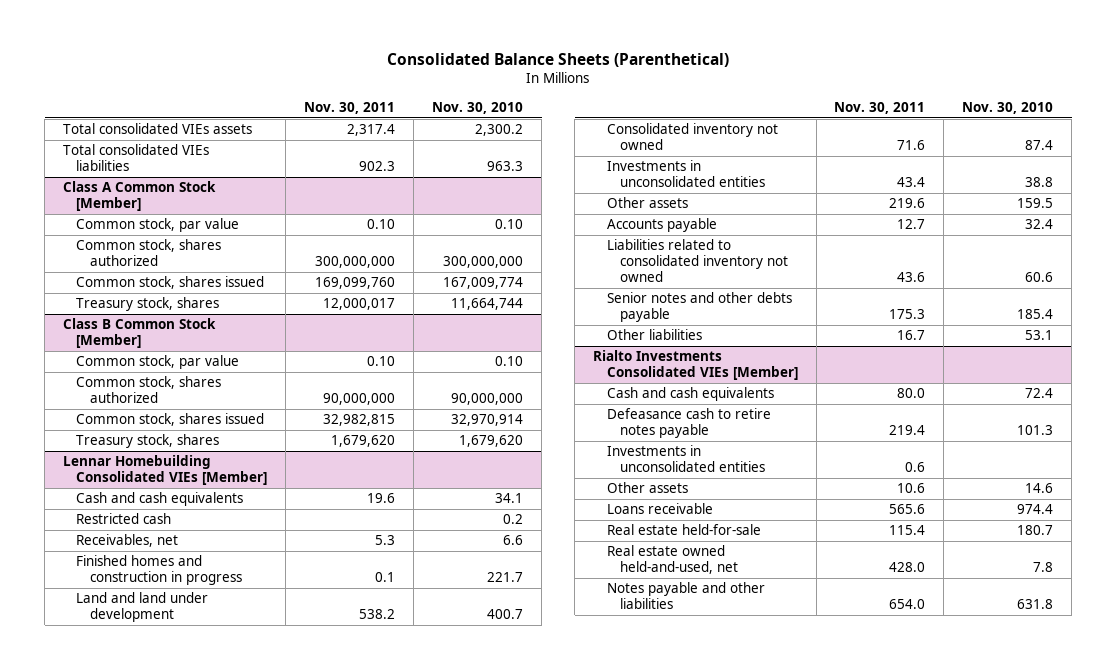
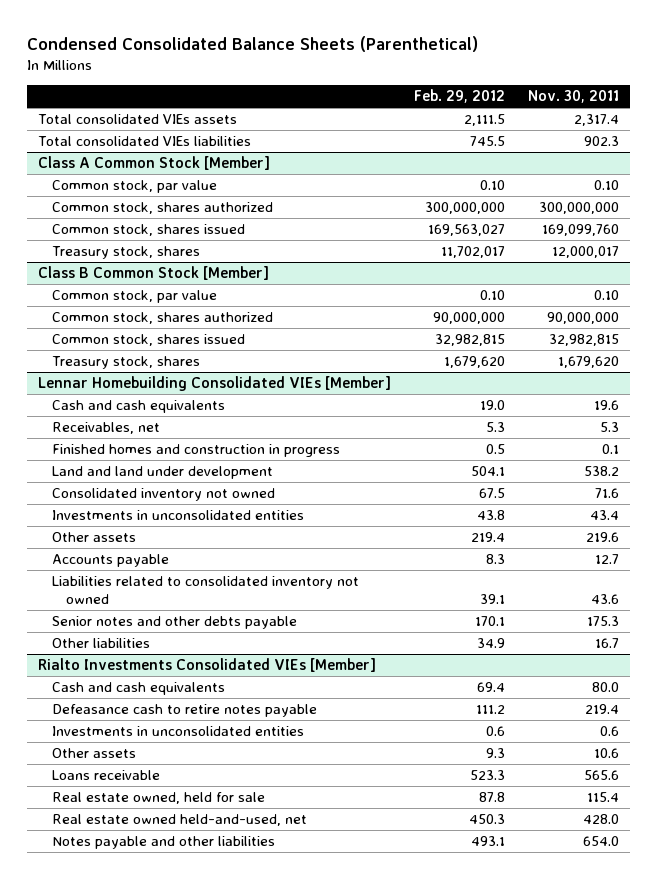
- Consolidated Balance Sheets (Parenthetical)
+ Condensed Consolidated Balance Sheets (Parenthetical)
- | Nov. 30, 2011 | Nov. 30, 2010
+ | Feb. 29, 2012 | Nov. 30, 2011
@ Lennar Homebuilding Consolidated VIEs [Member]
- Restricted cash | | 0.2
@ Rialto Investments Consolidated VIEs [Member]
- Real estate held-for-sale | 115.4 | 180.7
+ Real estate owned, held for sale | 87.8 | 115.4

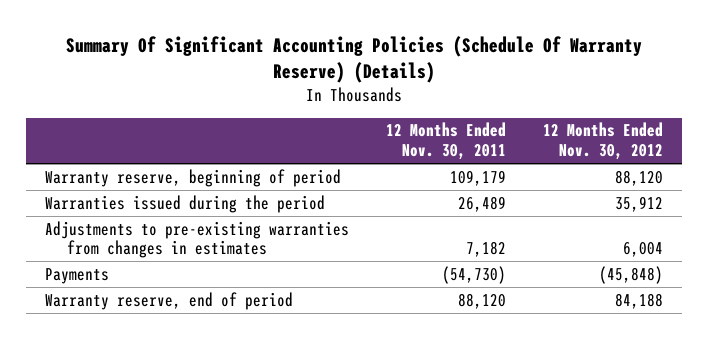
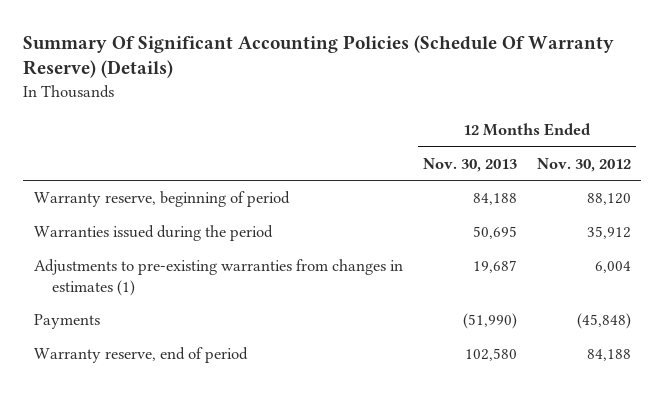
- | 12 Months Ended Nov. 30, 2011 | 12 Months Ended Nov. 30, 2012
+ | 12 Months Ended Nov. 30, 2013 | 12 Months Ended Nov. 30, 2012
- Adjustments to pre-existing warranties from changes in estimates | 7,182 | 6,004
+ Adjustments to pre-existing warranties from changes in estimates (1) | 19,687 | 6,004

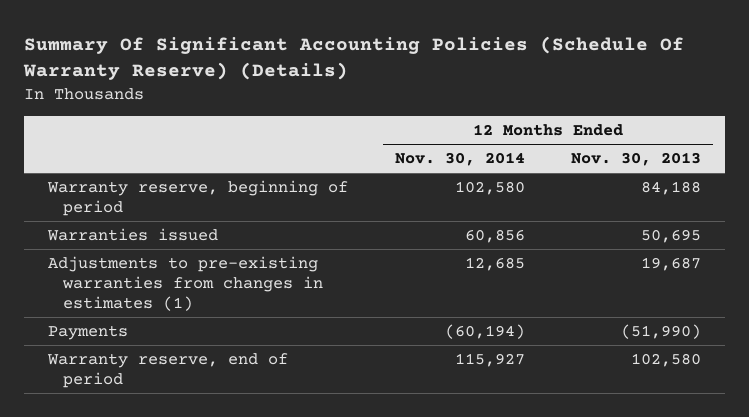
- | 12 Months Ended Nov. 30, 2013 | 12 Months Ended Nov. 30, 2012
+ | 12 Months Ended Nov. 30, 2014 | 12 Months Ended Nov. 30, 2013
- Warranties issued during the period | 50,695 | 35,912
+ Warranties issued | 60,856 | 50,695

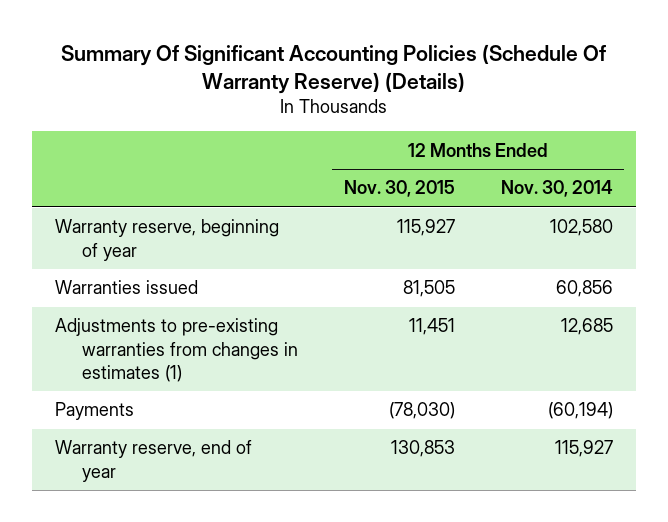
- | 12 Months Ended Nov. 30, 2014 | 12 Months Ended Nov. 30, 2013
+ | 12 Months Ended Nov. 30, 2015 | 12 Months Ended Nov. 30, 2014
- Warranty reserve, beginning of period | 102,580 | 84,188
+ Warranty reserve, beginning of year | 115,927 | 102,580
- Warranty reserve, end of period | 115,927 | 102,580
+ Warranty reserve, end of year | 130,853 | 115,927

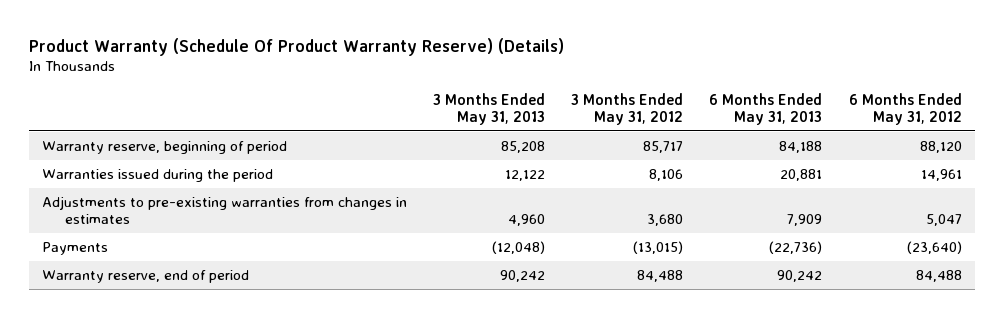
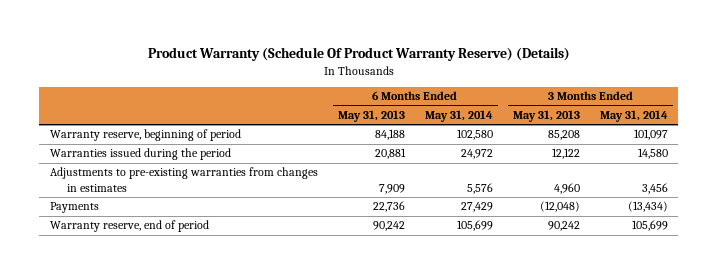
- | 3 Months Ended May 31, 2013 | 3 Months Ended May 31, 2012 | 6 Months Ended May 31, 2013 | 6 Months Ended May 31, 2012
+ | 6 Months Ended May 31, 2013 | 6 Months Ended May 31, 2014 | 3 Months Ended May 31, 2013 | 3 Months Ended May 31, 2014
- Payments | (12,048) | (13,015) | (22,736) | (23,640)
+ Payments | 22,736 | 27,429 | (12,048) | (13,434)

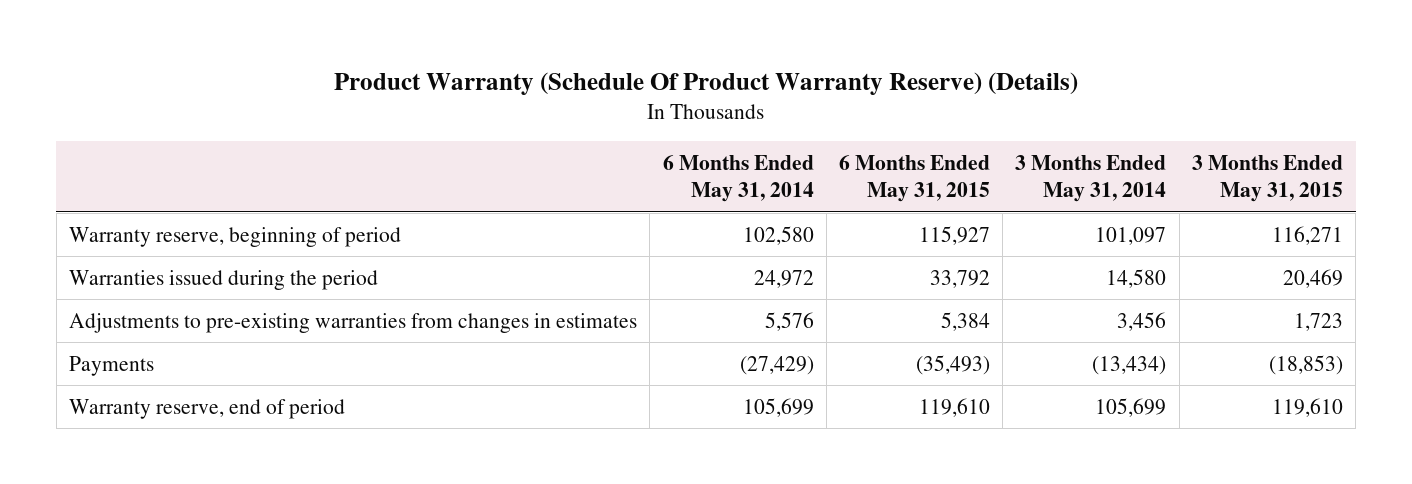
- | 6 Months Ended May 31, 2013 | 6 Months Ended May 31, 2014 | 3 Months Ended May 31, 2013 | 3 Months Ended May 31, 2014
+ | 6 Months Ended May 31, 2014 | 6 Months Ended May 31, 2015 | 3 Months Ended May 31, 2014 | 3 Months Ended May 31, 2015
- Payments | 22,736 | 27,429 | (12,048) | (13,434)
+ Payments | (27,429) | (35,493) | (13,434) | (18,853)

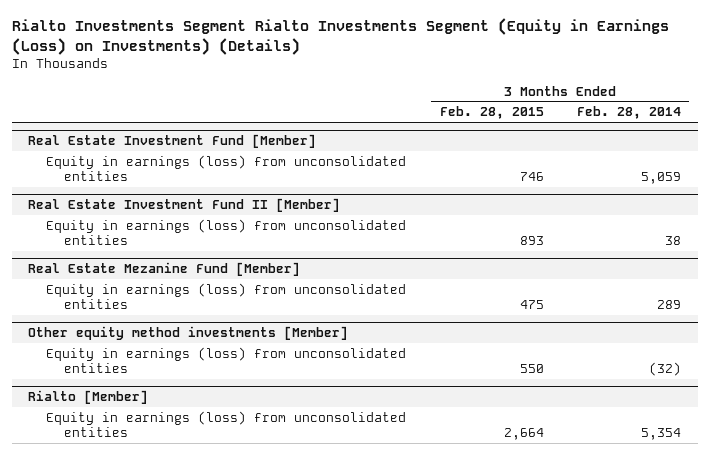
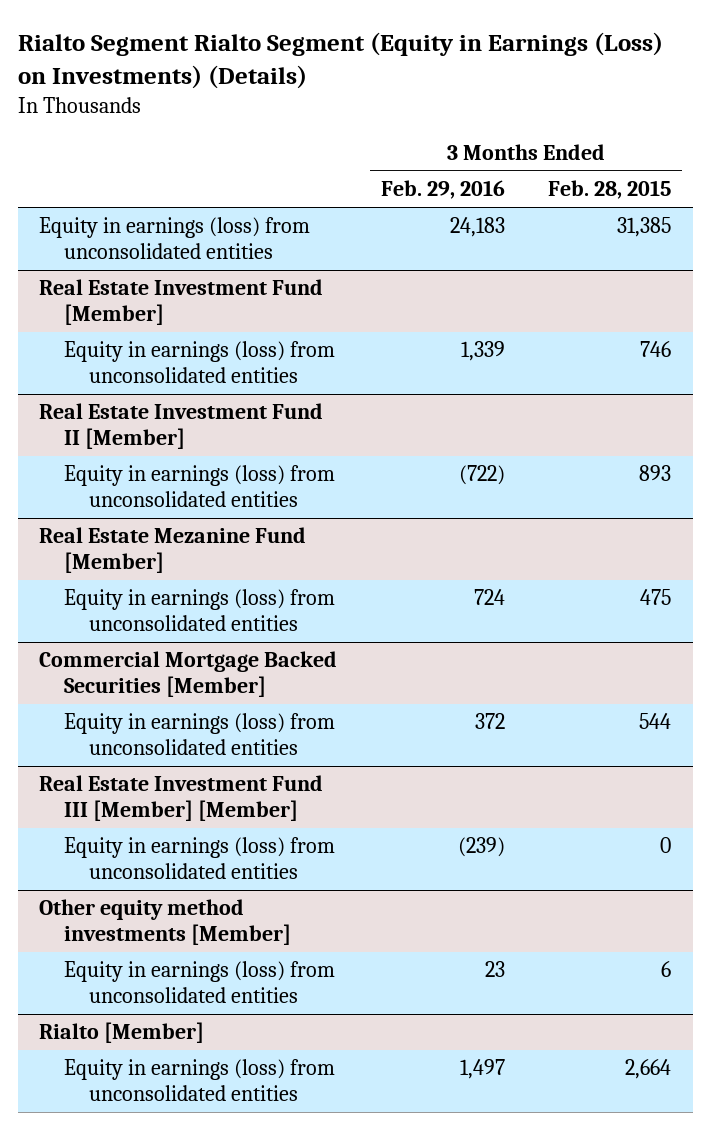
- Rialto Investments Segment Rialto Investments Segment (Equity in Earnings (Loss) on Investments) (Details)
+ Rialto Segment Rialto Segment (Equity in Earnings (Loss) on Investments) (Details)
- | 3 Months Ended Feb. 28, 2015 | 3 Months Ended Feb. 28, 2014
+ | 3 Months Ended Feb. 29, 2016 | 3 Months Ended Feb. 28, 2015
+ Equity in earnings (loss) from unconsolidated entities | 24,183 | 31,385
+ Commercial Mortgage Backed Securities [Member]
+ Equity in earnings (loss) from unconsolidated entities | 372 | 544
+ Real Estate Investment Fund III [Member] [Member]
+ Equity in earnings (loss) from unconsolidated entities | (239) | 0
@ Other equity method investments [Member]
- Equity in earnings (loss) from unconsolidated entities | 550 | (32)
+ Equity in earnings (loss) from unconsolidated entities | 23 | 6

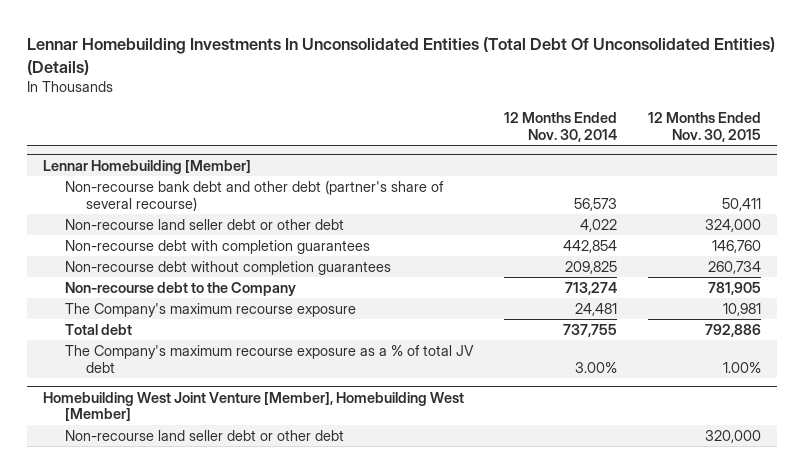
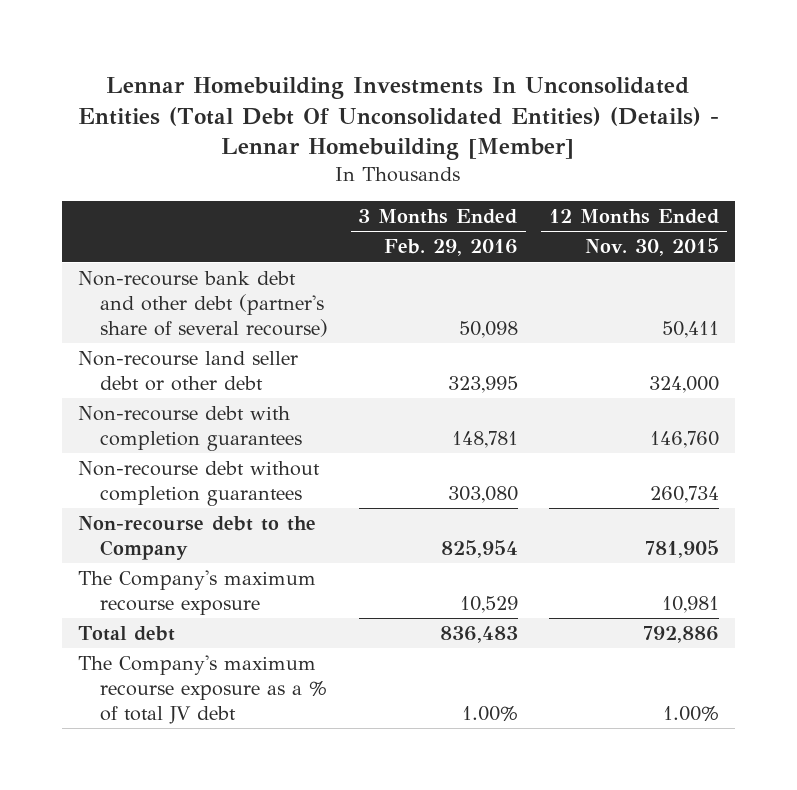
- Lennar Homebuilding Investments In Unconsolidated Entities (Total Debt Of Unconsolidated Entities) (Details)
+ Lennar Homebuilding Investments In Unconsolidated Entities (Total Debt Of Unconsolidated Entities) (Details) - Lennar Homebuilding [Member]
- | 12 Months Ended Nov. 30, 2014 | 12 Months Ended Nov. 30, 2015
+ | 3 Months Ended Feb. 29, 2016 | 12 Months Ended Nov. 30, 2015
- Lennar Homebuilding [Member]
- Homebuilding West Joint Venture [Member], Homebuilding West [Member]
- Non-recourse land seller debt or other debt | | 320,000

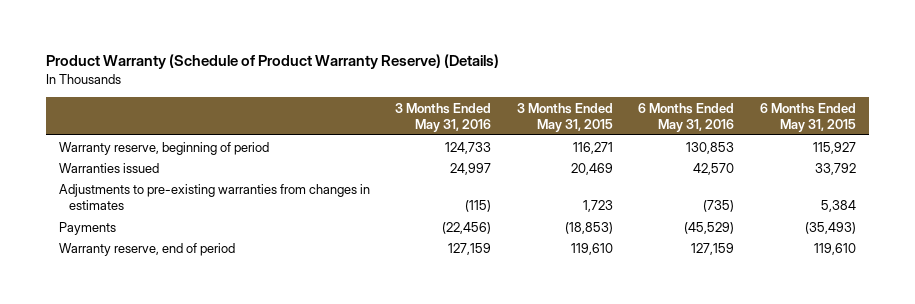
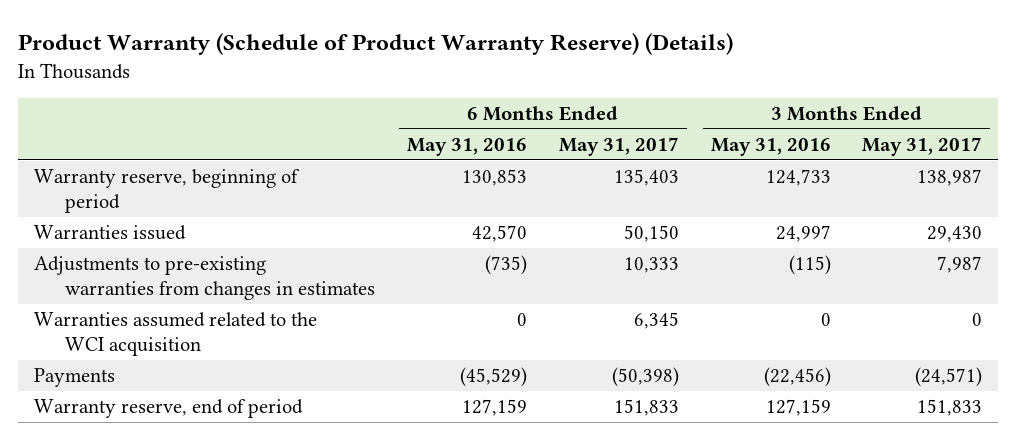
- | 3 Months Ended May 31, 2016 | 3 Months Ended May 31, 2015 | 6 Months Ended May 31, 2016 | 6 Months Ended May 31, 2015
+ | 6 Months Ended May 31, 2016 | 6 Months Ended May 31, 2017 | 3 Months Ended May 31, 2016 | 3 Months Ended May 31, 2017
+ Warranties assumed related to the WCI acquisition | 0 | 6,345 | 0 | 0

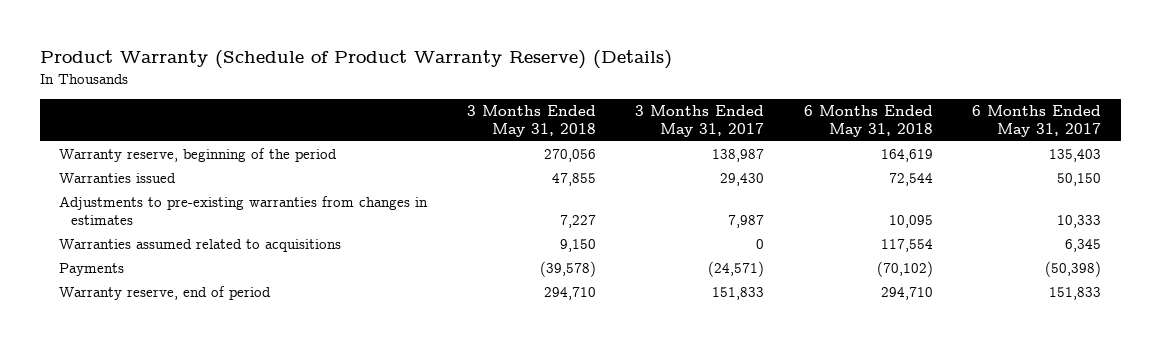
- | 6 Months Ended May 31, 2016 | 6 Months Ended May 31, 2017 | 3 Months Ended May 31, 2016 | 3 Months Ended May 31, 2017
+ | 3 Months Ended May 31, 2018 | 3 Months Ended May 31, 2017 | 6 Months Ended May 31, 2018 | 6 Months Ended May 31, 2017
- Warranty reserve, beginning of period | 130,853 | 135,403 | 124,733 | 138,987
+ Warranty reserve, beginning of the period | 270,056 | 138,987 | 164,619 | 135,403
- Warranties assumed related to the WCI acquisition | 0 | 6,345 | 0 | 0
+ Warranties assumed related to acquisitions | 9,150 | 0 | 117,554 | 6,345

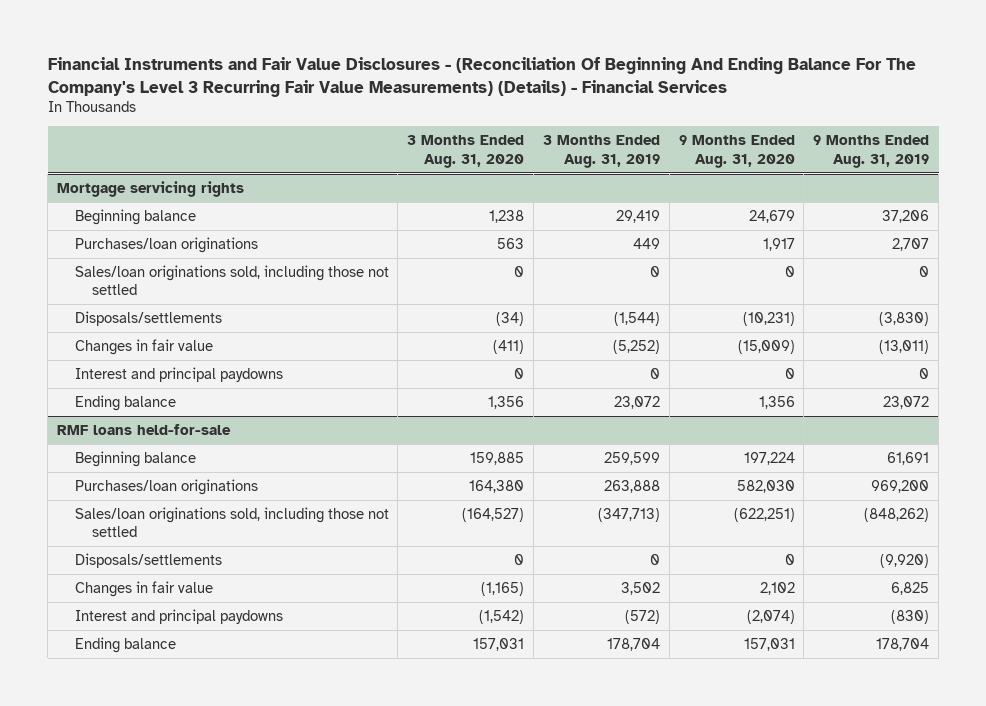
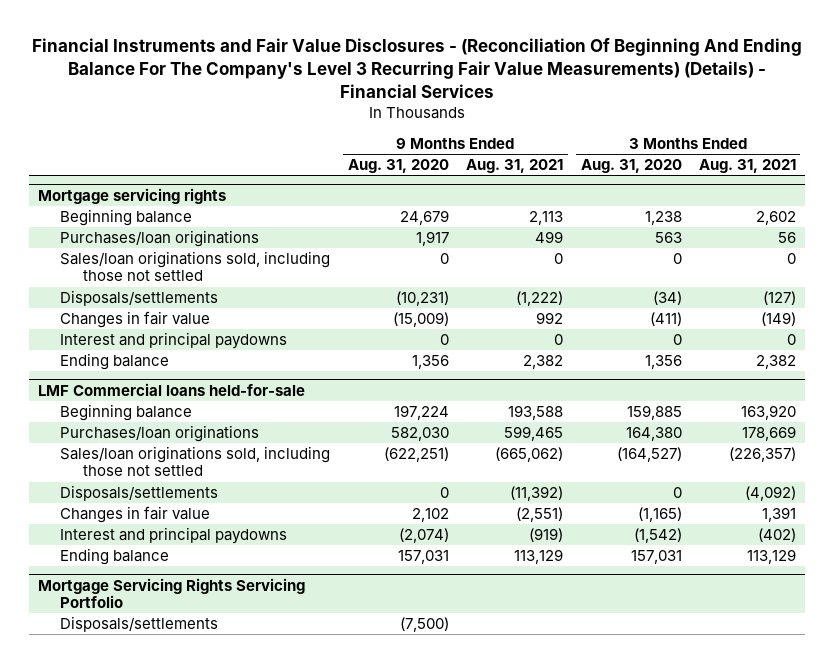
- | 3 Months Ended Aug. 31, 2020 | 3 Months Ended Aug. 31, 2019 | 9 Months Ended Aug. 31, 2020 | 9 Months Ended Aug. 31, 2019
+ | 9 Months Ended Aug. 31, 2020 | 9 Months Ended Aug. 31, 2021 | 3 Months Ended Aug. 31, 2020 | 3 Months Ended Aug. 31, 2021
- RMF loans held-for-sale
+ LMF Commercial loans held-for-sale
+ Mortgage Servicing Rights Servicing Portfolio
+ Disposals/settlements | (7,500) | | |

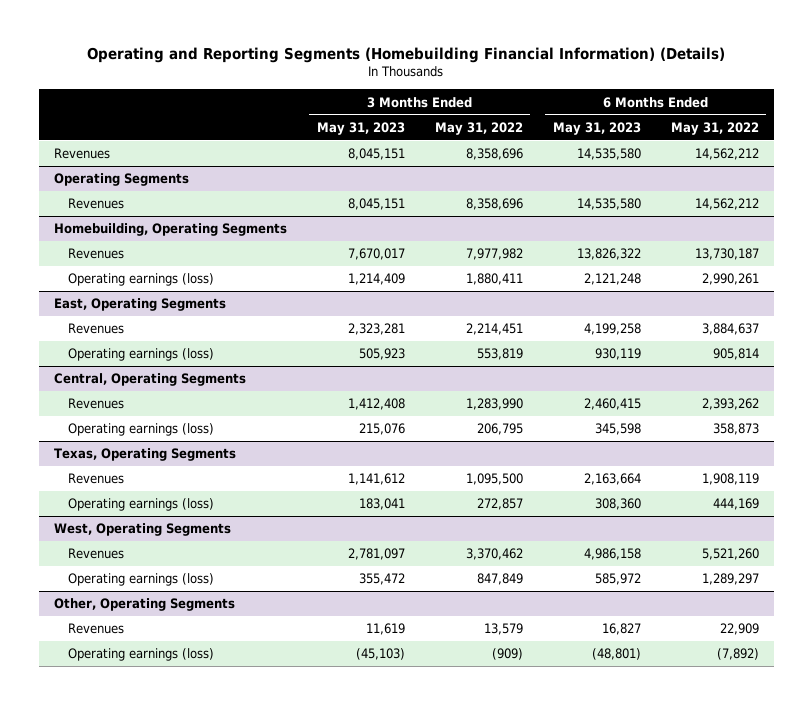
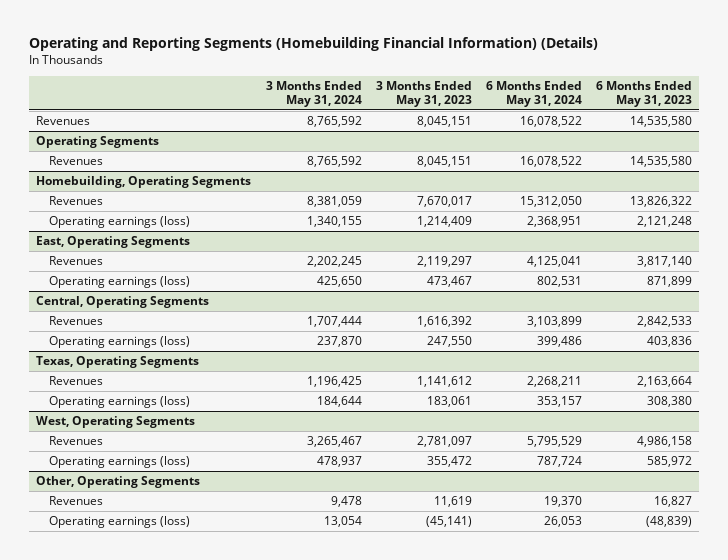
- | 3 Months Ended May 31, 2023 | 3 Months Ended May 31, 2022 | 6 Months Ended May 31, 2023 | 6 Months Ended May 31, 2022
+ | 3 Months Ended May 31, 2024 | 3 Months Ended May 31, 2023 | 6 Months Ended May 31, 2024 | 6 Months Ended May 31, 2023
@ East, Operating Segments
- Revenues | 2,323,281 | 2,214,451 | 4,199,258 | 3,884,637
- Operating earnings (loss) | 505,923 | 553,819 | 930,119 | 905,814
+ Revenues | 2,202,245 | 2,119,297 | 4,125,041 | 3,817,140
+ Operating earnings (loss) | 425,650 | 473,467 | 802,531 | 871,899
@ Central, Operating Segments
- Revenues | 1,412,408 | 1,283,990 | 2,460,415 | 2,393,262
- Operating earnings (loss) | 215,076 | 206,795 | 345,598 | 358,873
+ Revenues | 1,707,444 | 1,616,392 | 3,103,899 | 2,842,533
+ Operating earnings (loss) | 237,870 | 247,550 | 399,486 | 403,836
@ Texas, Operating Segments
- Operating earnings (loss) | 183,041 | 272,857 | 308,360 | 444,169
+ Operating earnings (loss) | 184,644 | 183,061 | 353,157 | 308,380
@ Other, Operating Segments
- Operating earnings (loss) | (45,103) | (909) | (48,801) | (7,892)
+ Operating earnings (loss) | 13,054 | (45,141) | 26,053 | (48,839)

